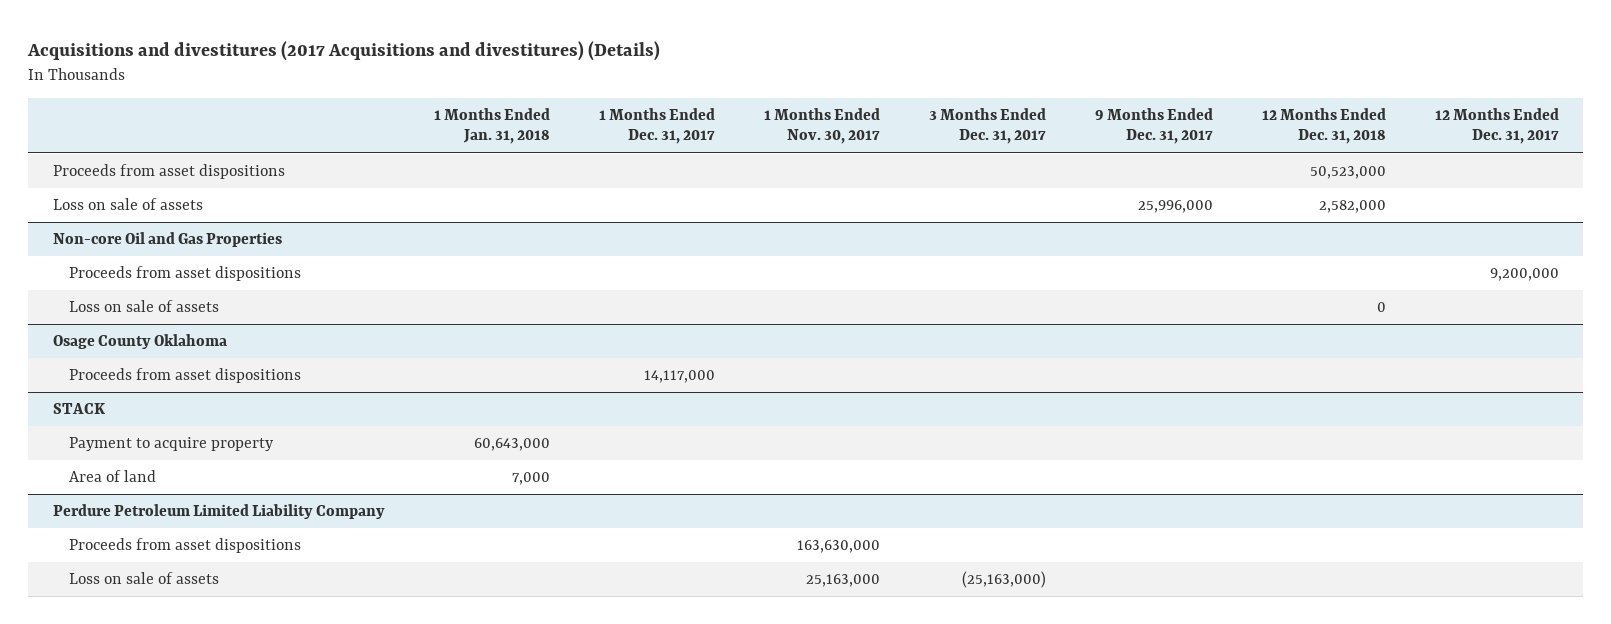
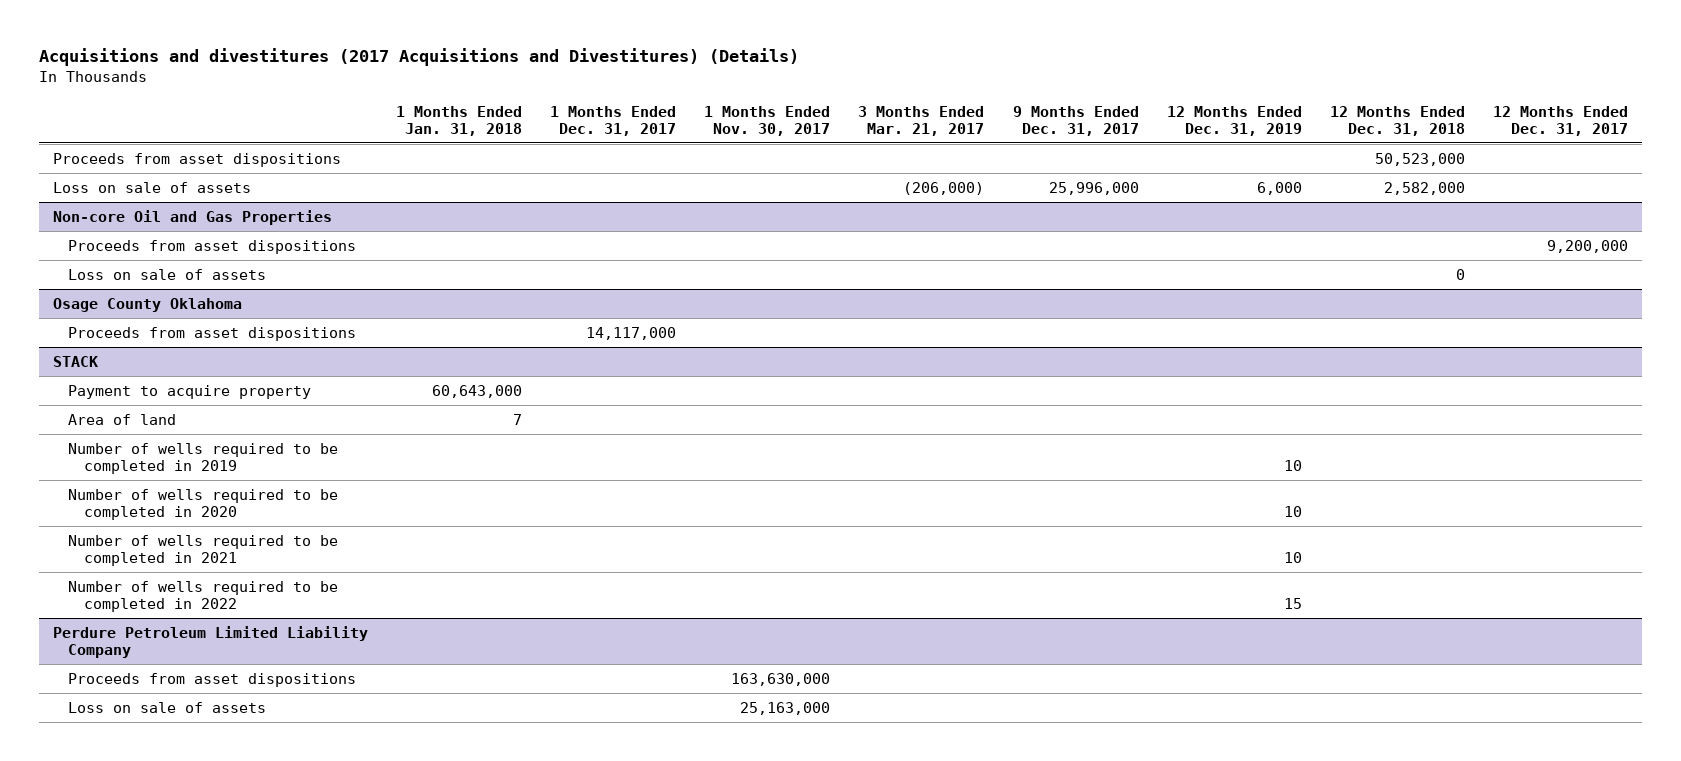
- Acquisitions and divestitures (2017 Acquisitions and divestitures) (Details)
+ Acquisitions and divestitures (2017 Acquisitions and Divestitures) (Details)
- | 1 Months Ended Jan. 31, 2018 | 1 Months Ended Dec. 31, 2017 | 1 Months Ended Nov. 30, 2017 | 3 Months Ended Dec. 31, 2017 | 9 Months Ended Dec. 31, 2017 | 12 Months Ended Dec. 31, 2018 | 12 Months Ended Dec. 31, 2017
+ | 1 Months Ended Jan. 31, 2018 | 1 Months Ended Dec. 31, 2017 | 1 Months Ended Nov. 30, 2017 | 3 Months Ended Mar. 21, 2017 | 9 Months Ended Dec. 31, 2017 | 12 Months Ended Dec. 31, 2019 | 12 Months Ended Dec. 31, 2018 | 12 Months Ended Dec. 31, 2017
@ STACK
- Area of land | 7,000 | | | | | |
+ Area of land | 7 | | | | | | |
+ Number of wells required to be completed in 2019 | | | | | | 10 | |
+ Number of wells required to be completed in 2020 | | | | | | 10 | |
+ Number of wells required to be completed in 2021 | | | | | | 10 | |
+ Number of wells required to be completed in 2022 | | | | | | 15 | |

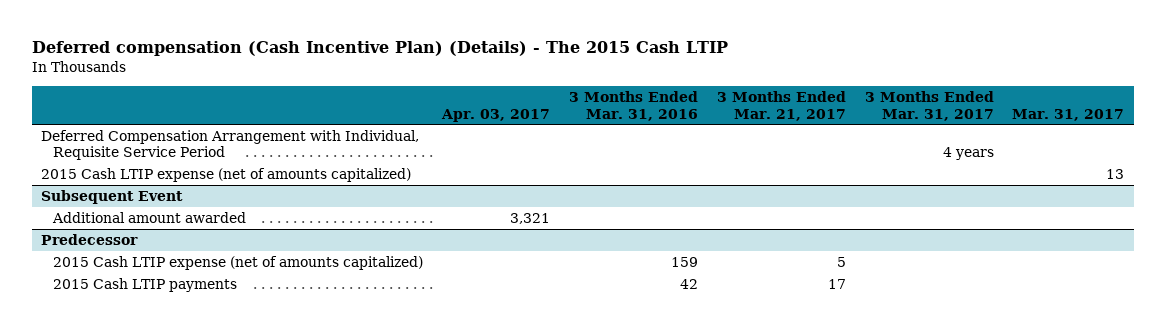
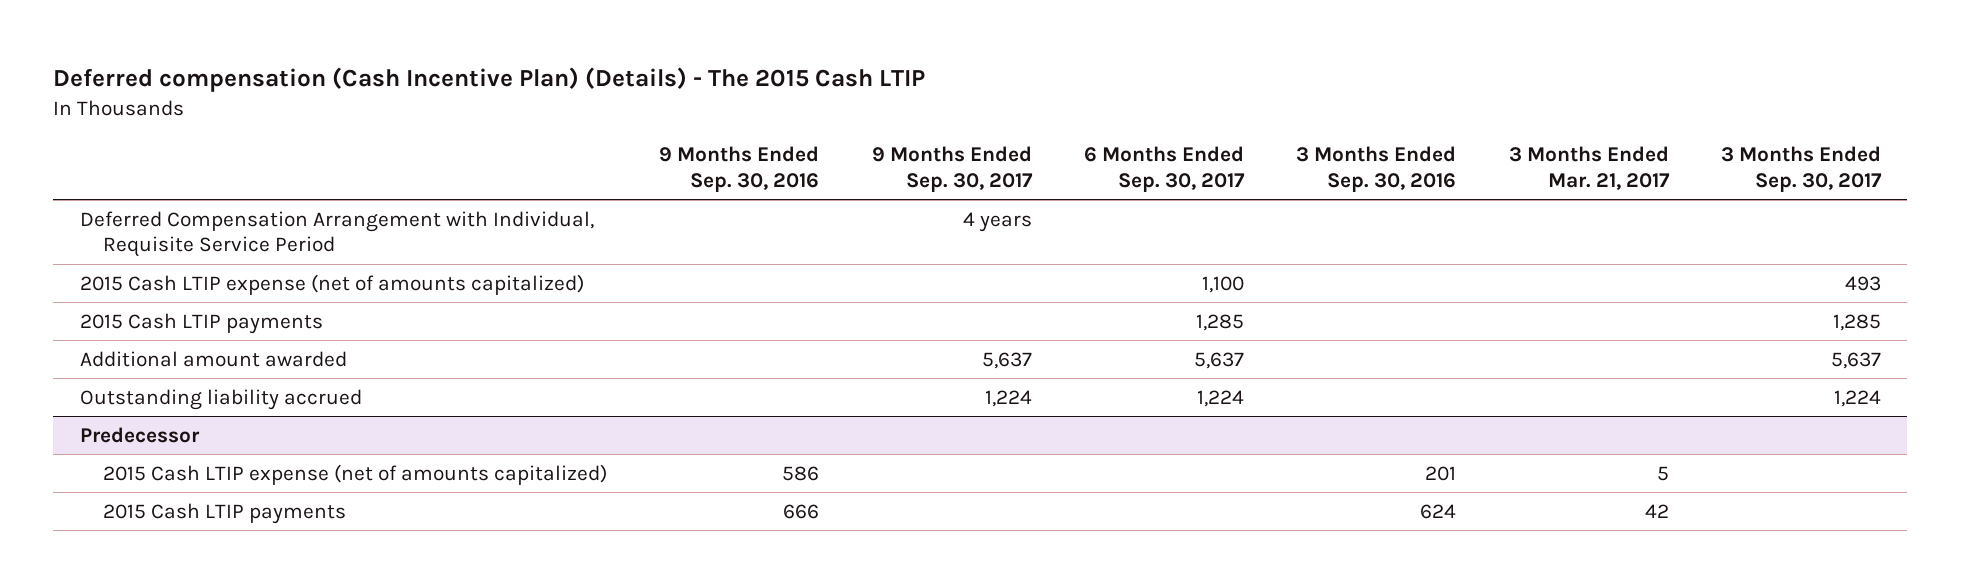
- | Apr. 03, 2017 | 3 Months Ended Mar. 31, 2016 | 3 Months Ended Mar. 21, 2017 | 3 Months Ended Mar. 31, 2017 | Mar. 31, 2017
+ | 9 Months Ended Sep. 30, 2016 | 9 Months Ended Sep. 30, 2017 | 6 Months Ended Sep. 30, 2017 | 3 Months Ended Sep. 30, 2016 | 3 Months Ended Mar. 21, 2017 | 3 Months Ended Sep. 30, 2017
- Subsequent Event
- Additional amount awarded | 3,321 | | | |
+ 2015 Cash LTIP payments | | | 1,285 | | | 1,285
+ Additional amount awarded | | 5,637 | 5,637 | | | 5,637
+ Outstanding liability accrued | | 1,224 | 1,224 | | | 1,224
@ Predecessor
- 2015 Cash LTIP payments | | 42 | 17 | |
+ 2015 Cash LTIP payments | 666 | | | 624 | 42 |

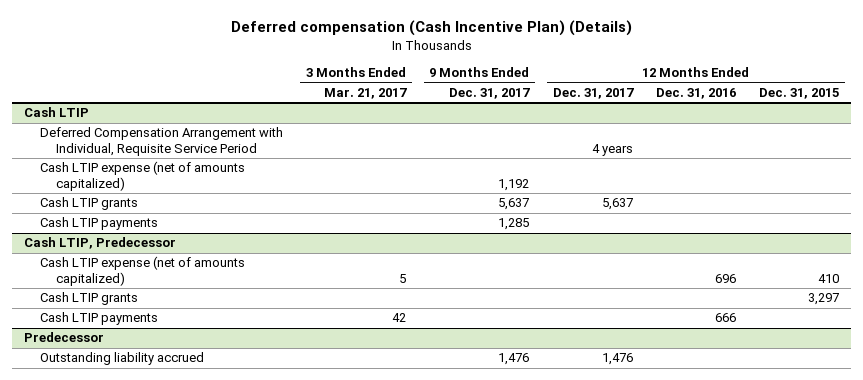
- Deferred compensation (Cash Incentive Plan) (Details) - The 2015 Cash LTIP
+ Deferred compensation (Cash Incentive Plan) (Details)
- | 9 Months Ended Sep. 30, 2016 | 9 Months Ended Sep. 30, 2017 | 6 Months Ended Sep. 30, 2017 | 3 Months Ended Sep. 30, 2016 | 3 Months Ended Mar. 21, 2017 | 3 Months Ended Sep. 30, 2017
+ | 3 Months Ended Mar. 21, 2017 | 9 Months Ended Dec. 31, 2017 | 12 Months Ended Dec. 31, 2017 | 12 Months Ended Dec. 31, 2016 | 12 Months Ended Dec. 31, 2015
- Deferred Compensation Arrangement with Individual, Requisite Service Period | | 4 years | | | |
- 2015 Cash LTIP expense (net of amounts capitalized) | | | 1,100 | | | 493
- 2015 Cash LTIP payments | | | 1,285 | | | 1,285
- Additional amount awarded | | 5,637 | 5,637 | | | 5,637
- Outstanding liability accrued | | 1,224 | 1,224 | | | 1,224
+ Cash LTIP
+ Deferred Compensation Arrangement with Individual, Requisite Service Period | | | 4 years | |
+ Cash LTIP expense (net of amounts capitalized) | | 1,192 | | |
+ Cash LTIP grants | | 5,637 | 5,637 | |
+ Cash LTIP payments | | 1,285 | | |
+ Cash LTIP, Predecessor
+ Cash LTIP expense (net of amounts capitalized) | 5 | | | 696 | 410
+ Cash LTIP grants | | | | | 3,297
+ Cash LTIP payments | 42 | | | 666 |
@ Predecessor
- 2015 Cash LTIP expense (net of amounts capitalized) | 586 | | | 201 | 5 |
- 2015 Cash LTIP payments | 666 | | | 624 | 42 |
+ Outstanding liability accrued | | 1,476 | 1,476 | |

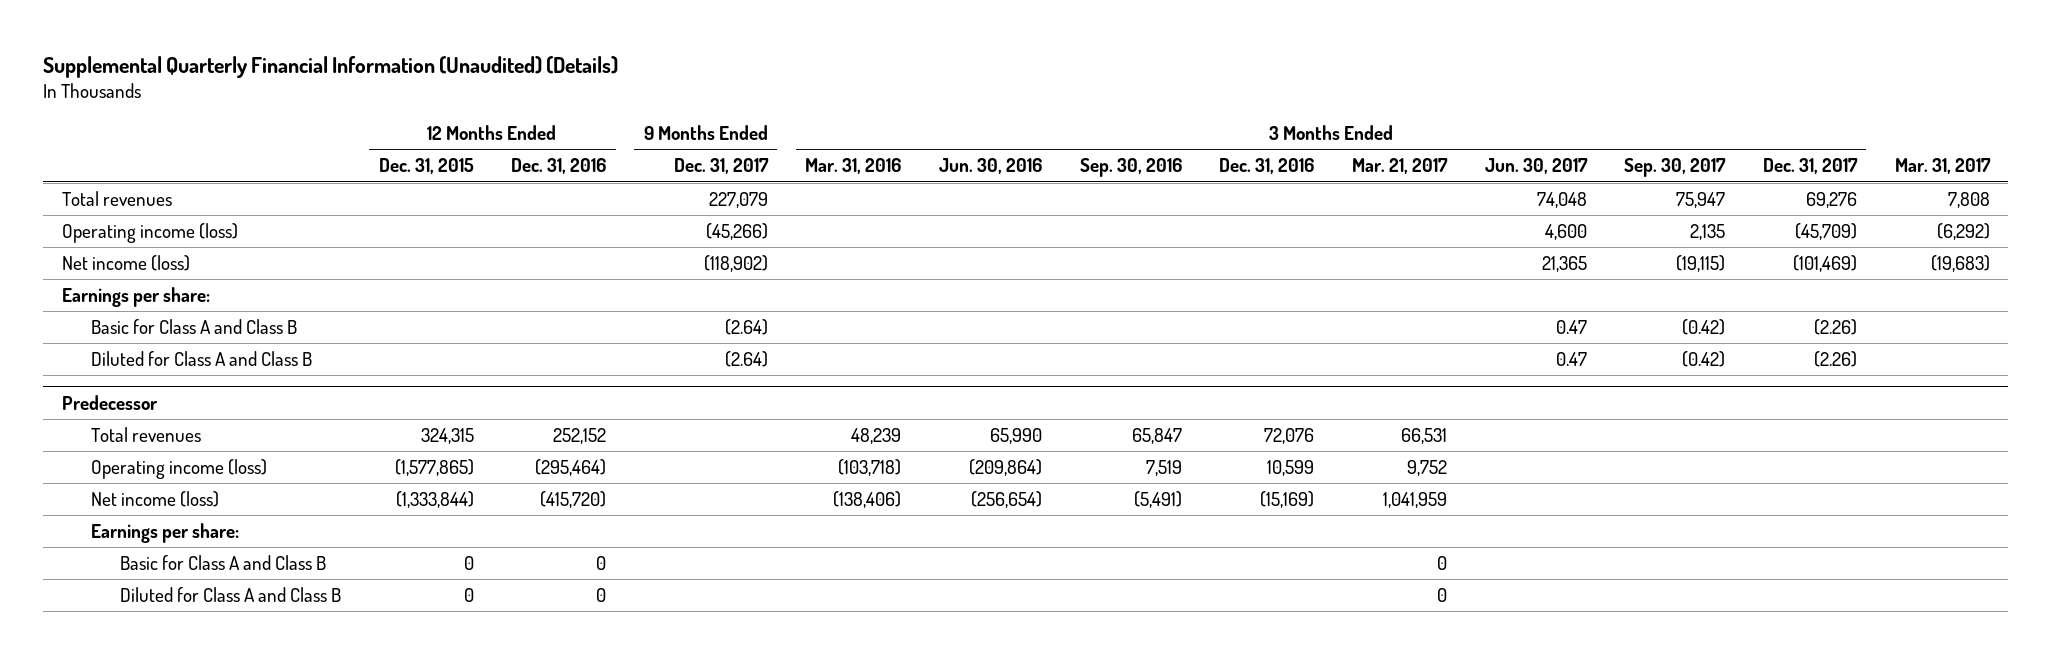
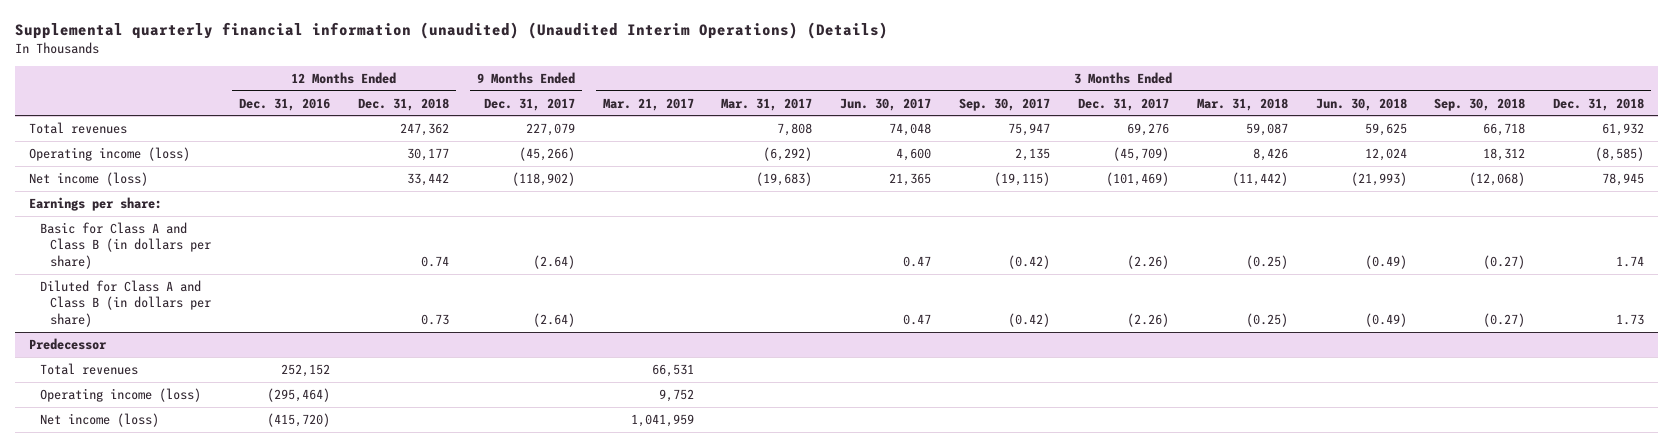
- Supplemental Quarterly Financial Information (Unaudited) (Details)
+ Supplemental quarterly financial information (unaudited) (Unaudited Interim Operations) (Details)
- | 12 Months Ended Dec. 31, 2015 | 12 Months Ended Dec. 31, 2016 | 9 Months Ended Dec. 31, 2017 | 3 Months Ended Mar. 31, 2016 | 3 Months Ended Jun. 30, 2016 | 3 Months Ended Sep. 30, 2016 | 3 Months Ended Dec. 31, 2016 | 3 Months Ended Mar. 21, 2017 | 3 Months Ended Jun. 30, 2017 | 3 Months Ended Sep. 30, 2017 | 3 Months Ended Dec. 31, 2017 | Mar. 31, 2017
+ | 12 Months Ended Dec. 31, 2016 | 12 Months Ended Dec. 31, 2018 | 9 Months Ended Dec. 31, 2017 | 3 Months Ended Mar. 21, 2017 | 3 Months Ended Mar. 31, 2017 | 3 Months Ended Jun. 30, 2017 | 3 Months Ended Sep. 30, 2017 | 3 Months Ended Dec. 31, 2017 | 3 Months Ended Mar. 31, 2018 | 3 Months Ended Jun. 30, 2018 | 3 Months Ended Sep. 30, 2018 | 3 Months Ended Dec. 31, 2018
- Basic for Class A and Class B | | | (2.64) | | | | | | 0.47 | (0.42) | (2.26) |
- Diluted for Class A and Class B | | | (2.64) | | | | | | 0.47 | (0.42) | (2.26) |
+ Basic for Class A and Class B (in dollars per share) | | 0.74 | (2.64) | | | 0.47 | (0.42) | (2.26) | (0.25) | (0.49) | (0.27) | 1.74
+ Diluted for Class A and Class B (in dollars per share) | | 0.73 | (2.64) | | | 0.47 | (0.42) | (2.26) | (0.25) | (0.49) | (0.27) | 1.73
@ Predecessor
- Earnings per share:
- Basic for Class A and Class B | 0 | 0 | | | | | | 0 | | | |
- Diluted for Class A and Class B | 0 | 0 | | | | | | 0 | | | |

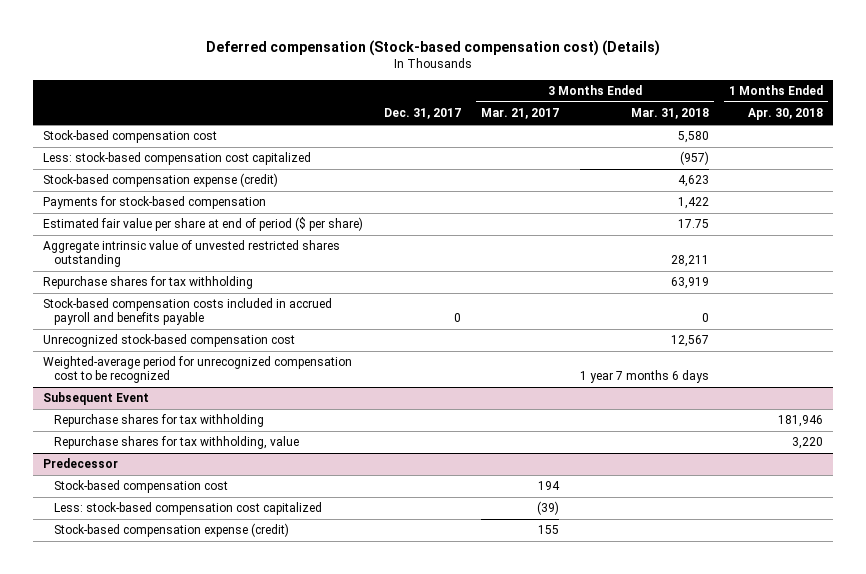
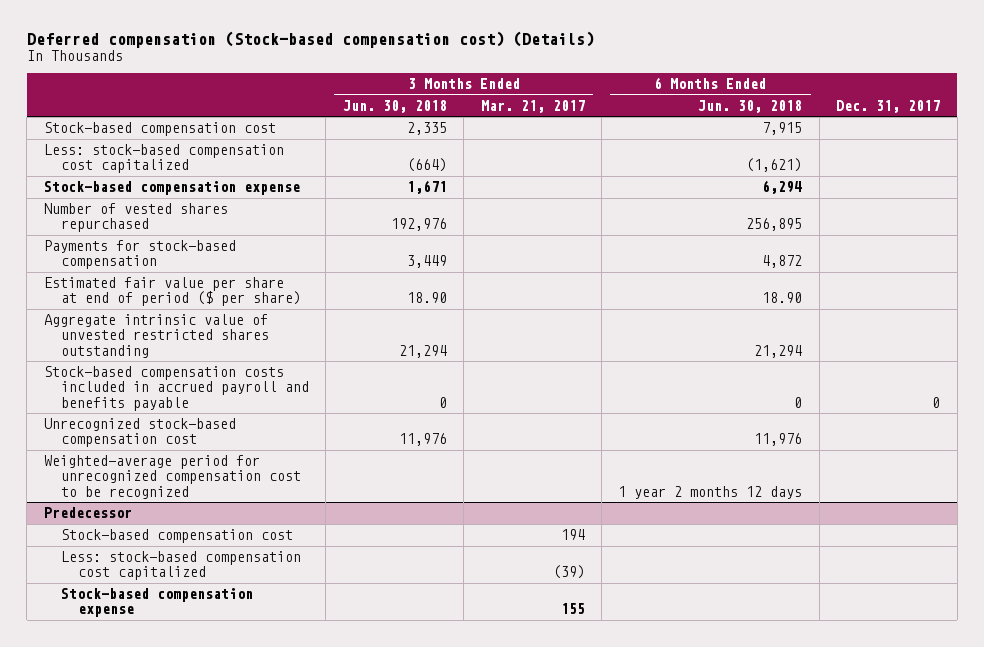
- | Dec. 31, 2017 | 3 Months Ended Mar. 21, 2017 | 3 Months Ended Mar. 31, 2018 | 1 Months Ended Apr. 30, 2018
+ | 3 Months Ended Jun. 30, 2018 | 3 Months Ended Mar. 21, 2017 | 6 Months Ended Jun. 30, 2018 | Dec. 31, 2017
- Stock-based compensation expense (credit) | | | 4,623 |
+ Stock-based compensation expense | 1,671 | | 6,294 |
+ Number of vested shares repurchased | 192,976 | | 256,895 |
- Repurchase shares for tax withholding | | | 63,919 |
- Subsequent Event
- Repurchase shares for tax withholding | | | | 181,946
- Repurchase shares for tax withholding, value | | | | 3,220
@ Predecessor
- Stock-based compensation expense (credit) | | 155 | |
+ Stock-based compensation expense | | 155 | |

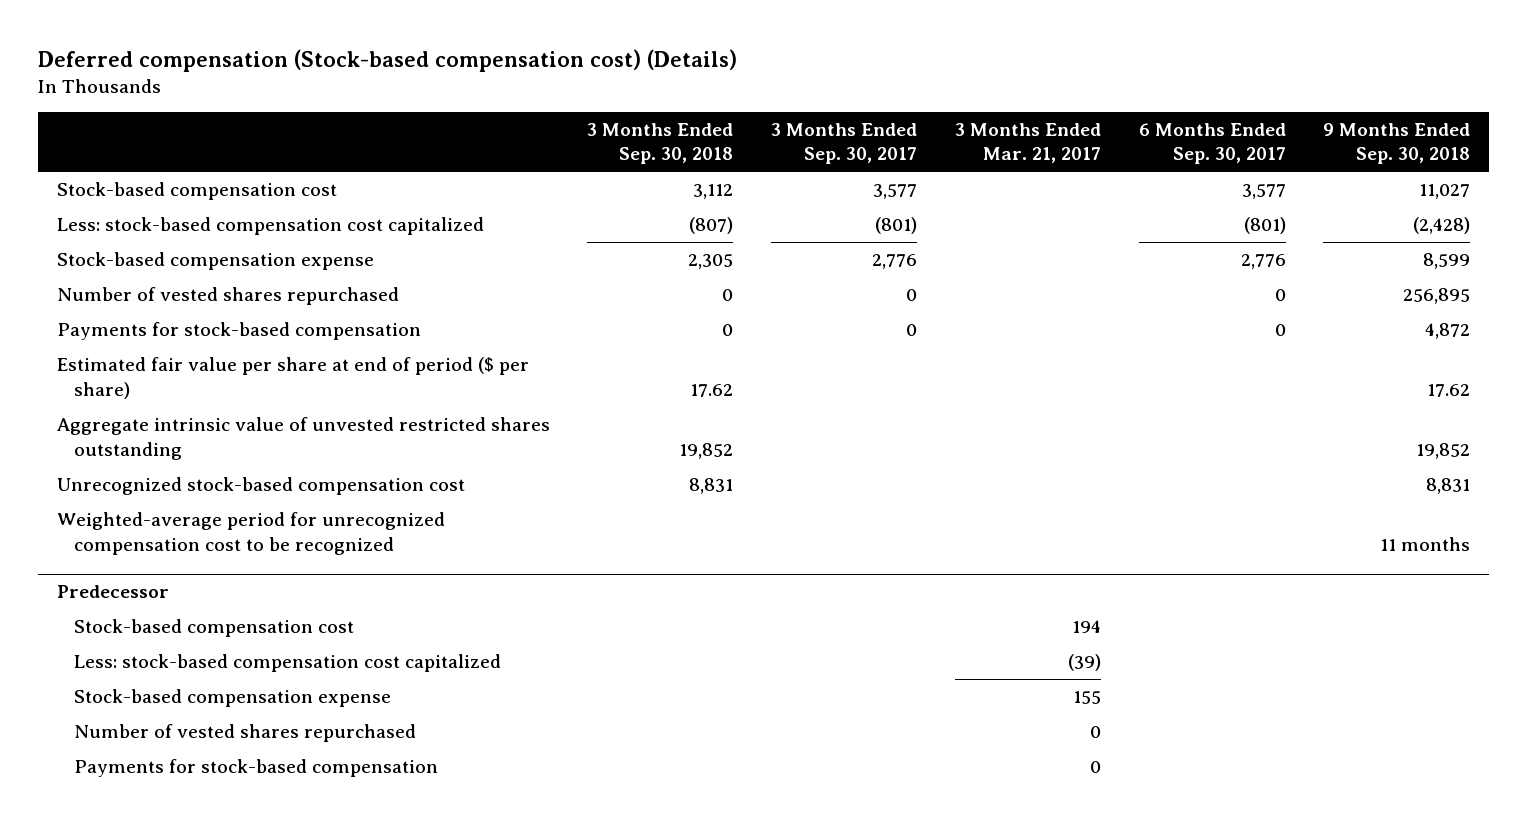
- | 3 Months Ended Jun. 30, 2018 | 3 Months Ended Mar. 21, 2017 | 6 Months Ended Jun. 30, 2018 | Dec. 31, 2017
+ | 3 Months Ended Sep. 30, 2018 | 3 Months Ended Sep. 30, 2017 | 3 Months Ended Mar. 21, 2017 | 6 Months Ended Sep. 30, 2017 | 9 Months Ended Sep. 30, 2018
- Stock-based compensation costs included in accrued payroll and benefits payable | 0 | | 0 | 0
@ Predecessor
+ Number of vested shares repurchased | | | 0 | |
+ Payments for stock-based compensation | | | 0 | |

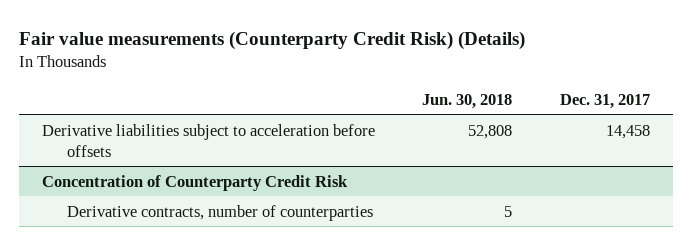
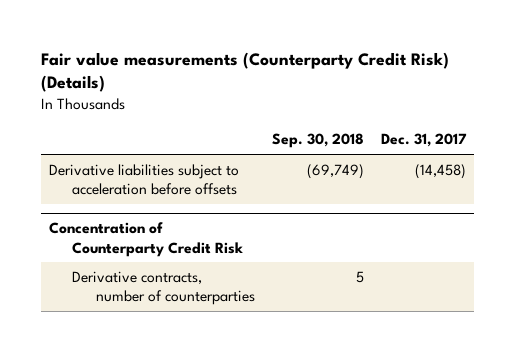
- | Jun. 30, 2018 | Dec. 31, 2017
+ | Sep. 30, 2018 | Dec. 31, 2017
- Derivative liabilities subject to acceleration before offsets | 52,808 | 14,458
+ Derivative liabilities subject to acceleration before offsets | (69,749) | (14,458)

